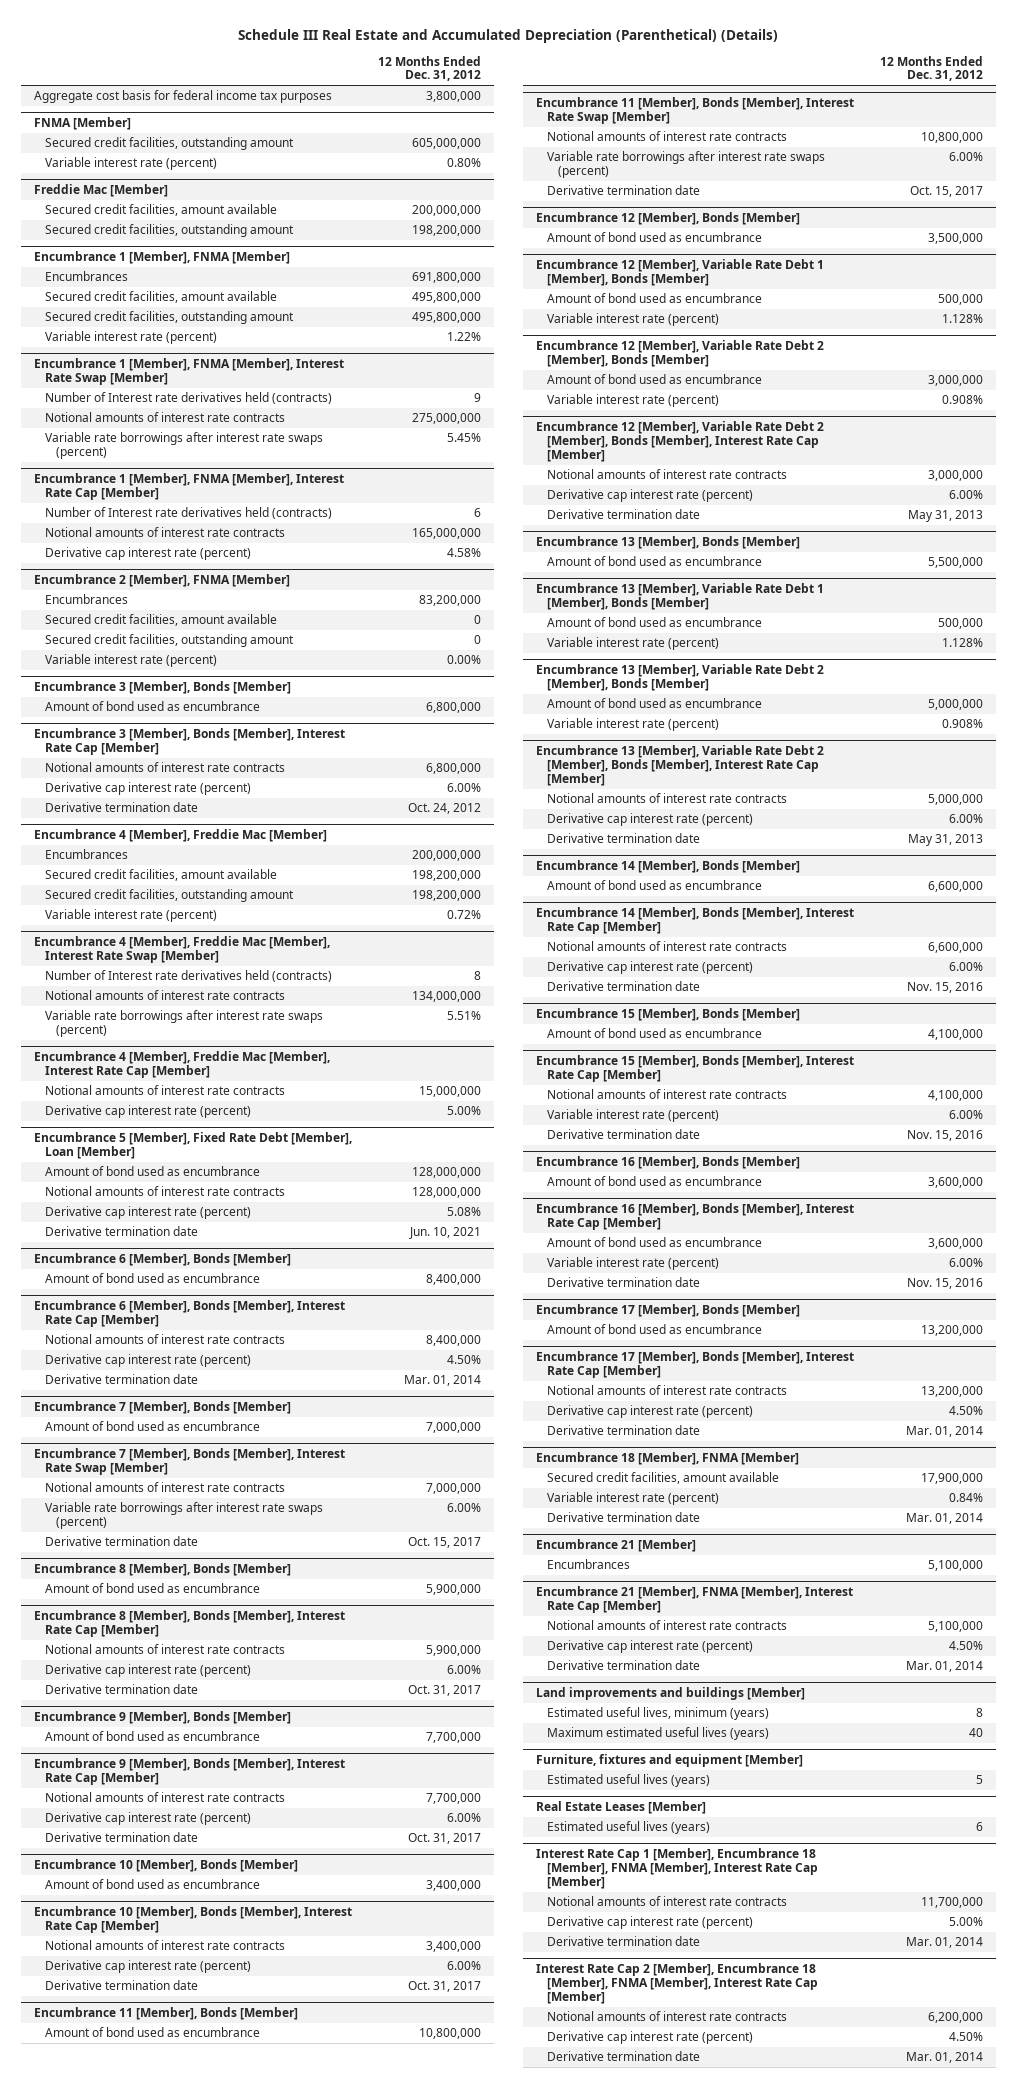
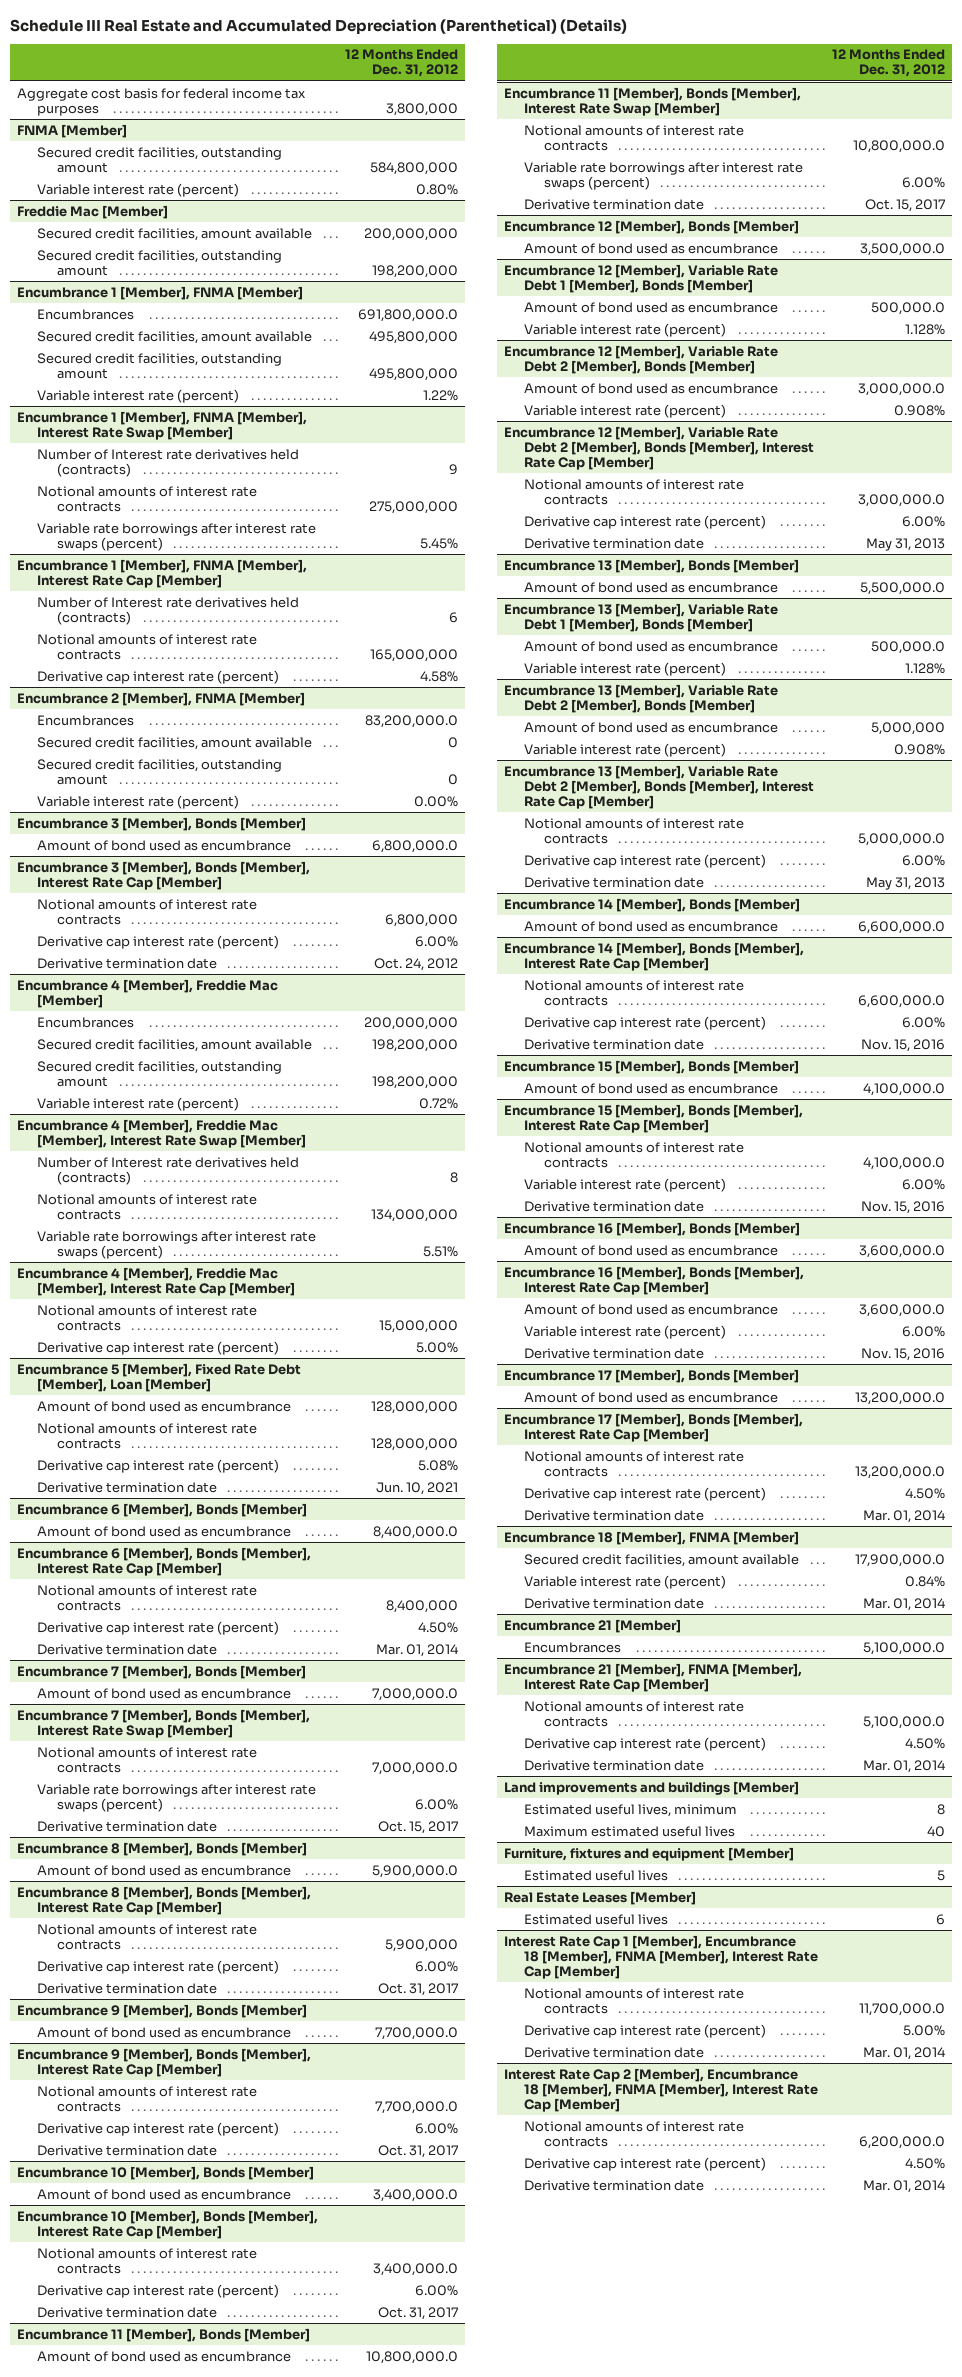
@ FNMA [Member]
- Secured credit facilities, outstanding amount | 605,000,000
+ Secured credit facilities, outstanding amount | 584,800,000
@ Encumbrance 1 [Member], FNMA [Member]
- Encumbrances | 691,800,000
+ Encumbrances | 691,800,000.0
@ Encumbrance 2 [Member], FNMA [Member]
- Encumbrances | 83,200,000
+ Encumbrances | 83,200,000.0
@ Encumbrance 3 [Member], Bonds [Member]
- Amount of bond used as encumbrance | 6,800,000
+ Amount of bond used as encumbrance | 6,800,000.0
@ Encumbrance 6 [Member], Bonds [Member]
- Amount of bond used as encumbrance | 8,400,000
+ Amount of bond used as encumbrance | 8,400,000.0
@ Encumbrance 7 [Member], Bonds [Member]
- Amount of bond used as encumbrance | 7,000,000
+ Amount of bond used as encumbrance | 7,000,000.0
@ Encumbrance 7 [Member], Bonds [Member], Interest Rate Swap [Member]
- Notional amounts of interest rate contracts | 7,000,000
+ Notional amounts of interest rate contracts | 7,000,000.0
@ Encumbrance 8 [Member], Bonds [Member]
- Amount of bond used as encumbrance | 5,900,000
+ Amount of bond used as encumbrance | 5,900,000.0
@ Encumbrance 9 [Member], Bonds [Member]
- Amount of bond used as encumbrance | 7,700,000
+ Amount of bond used as encumbrance | 7,700,000.0
@ Encumbrance 9 [Member], Bonds [Member], Interest Rate Cap [Member]
- Notional amounts of interest rate contracts | 7,700,000
+ Notional amounts of interest rate contracts | 7,700,000.0
@ Encumbrance 10 [Member], Bonds [Member]
- Amount of bond used as encumbrance | 3,400,000
+ Amount of bond used as encumbrance | 3,400,000.0
@ Encumbrance 10 [Member], Bonds [Member], Interest Rate Cap [Member]
- Notional amounts of interest rate contracts | 3,400,000
+ Notional amounts of interest rate contracts | 3,400,000.0
@ Encumbrance 11 [Member], Bonds [Member]
- Amount of bond used as encumbrance | 10,800,000
+ Amount of bond used as encumbrance | 10,800,000.0
@ Encumbrance 11 [Member], Bonds [Member], Interest Rate Swap [Member]
- Notional amounts of interest rate contracts | 10,800,000
+ Notional amounts of interest rate contracts | 10,800,000.0
@ Encumbrance 12 [Member], Bonds [Member]
- Amount of bond used as encumbrance | 3,500,000
+ Amount of bond used as encumbrance | 3,500,000.0
@ Encumbrance 12 [Member], Variable Rate Debt 1 [Member], Bonds [Member]
- Amount of bond used as encumbrance | 500,000
+ Amount of bond used as encumbrance | 500,000.0
@ Encumbrance 12 [Member], Variable Rate Debt 2 [Member], Bonds [Member]
- Amount of bond used as encumbrance | 3,000,000
+ Amount of bond used as encumbrance | 3,000,000.0
@ Encumbrance 12 [Member], Variable Rate Debt 2 [Member], Bonds [Member], Interest Rate Cap [Member]
- Notional amounts of interest rate contracts | 3,000,000
+ Notional amounts of interest rate contracts | 3,000,000.0
@ Encumbrance 13 [Member], Bonds [Member]
- Amount of bond used as encumbrance | 5,500,000
+ Amount of bond used as encumbrance | 5,500,000.0
@ Encumbrance 13 [Member], Variable Rate Debt 1 [Member], Bonds [Member]
- Amount of bond used as encumbrance | 500,000
+ Amount of bond used as encumbrance | 500,000.0
@ Encumbrance 13 [Member], Variable Rate Debt 2 [Member], Bonds [Member], Interest Rate Cap [Member]
- Notional amounts of interest rate contracts | 5,000,000
+ Notional amounts of interest rate contracts | 5,000,000.0
@ Encumbrance 14 [Member], Bonds [Member]
- Amount of bond used as encumbrance | 6,600,000
+ Amount of bond used as encumbrance | 6,600,000.0
@ Encumbrance 14 [Member], Bonds [Member], Interest Rate Cap [Member]
- Notional amounts of interest rate contracts | 6,600,000
+ Notional amounts of interest rate contracts | 6,600,000.0
@ Encumbrance 15 [Member], Bonds [Member]
- Amount of bond used as encumbrance | 4,100,000
+ Amount of bond used as encumbrance | 4,100,000.0
@ Encumbrance 15 [Member], Bonds [Member], Interest Rate Cap [Member]
- Notional amounts of interest rate contracts | 4,100,000
+ Notional amounts of interest rate contracts | 4,100,000.0
@ Encumbrance 16 [Member], Bonds [Member]
- Amount of bond used as encumbrance | 3,600,000
+ Amount of bond used as encumbrance | 3,600,000.0
@ Encumbrance 16 [Member], Bonds [Member], Interest Rate Cap [Member]
- Amount of bond used as encumbrance | 3,600,000
+ Amount of bond used as encumbrance | 3,600,000.0
@ Encumbrance 17 [Member], Bonds [Member]
- Amount of bond used as encumbrance | 13,200,000
+ Amount of bond used as encumbrance | 13,200,000.0
@ Encumbrance 17 [Member], Bonds [Member], Interest Rate Cap [Member]
- Notional amounts of interest rate contracts | 13,200,000
+ Notional amounts of interest rate contracts | 13,200,000.0
@ Encumbrance 18 [Member], FNMA [Member]
- Secured credit facilities, amount available | 17,900,000
+ Secured credit facilities, amount available | 17,900,000.0
@ Encumbrance 21 [Member]
- Encumbrances | 5,100,000
+ Encumbrances | 5,100,000.0
@ Encumbrance 21 [Member], FNMA [Member], Interest Rate Cap [Member]
- Notional amounts of interest rate contracts | 5,100,000
+ Notional amounts of interest rate contracts | 5,100,000.0
@ Land improvements and buildings [Member]
- Estimated useful lives, minimum (years) | 8
- Maximum estimated useful lives (years) | 40
+ Estimated useful lives, minimum | 8
+ Maximum estimated useful lives | 40
@ Furniture, fixtures and equipment [Member]
- Estimated useful lives (years) | 5
+ Estimated useful lives | 5
@ Real Estate Leases [Member]
- Estimated useful lives (years) | 6
+ Estimated useful lives | 6
@ Interest Rate Cap 1 [Member], Encumbrance 18 [Member], FNMA [Member], Interest Rate Cap [Member]
- Notional amounts of interest rate contracts | 11,700,000
+ Notional amounts of interest rate contracts | 11,700,000.0
@ Interest Rate Cap 2 [Member], Encumbrance 18 [Member], FNMA [Member], Interest Rate Cap [Member]
- Notional amounts of interest rate contracts | 6,200,000
+ Notional amounts of interest rate contracts | 6,200,000.0

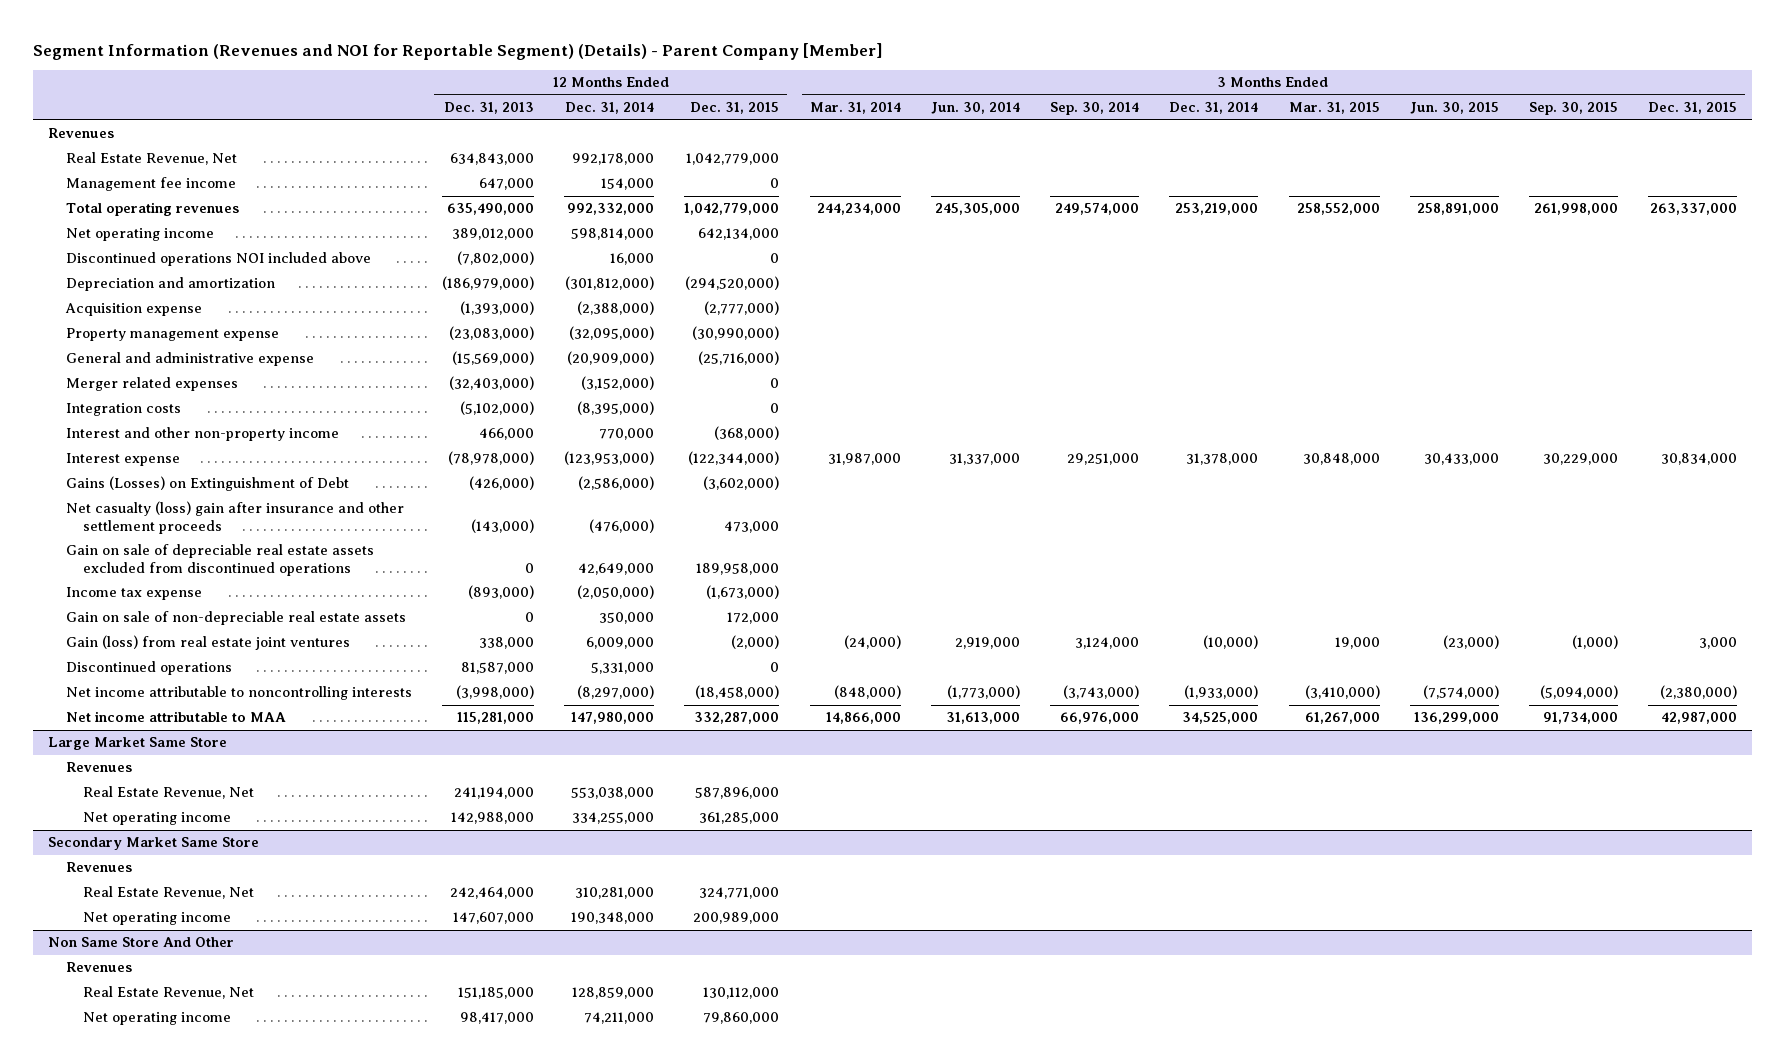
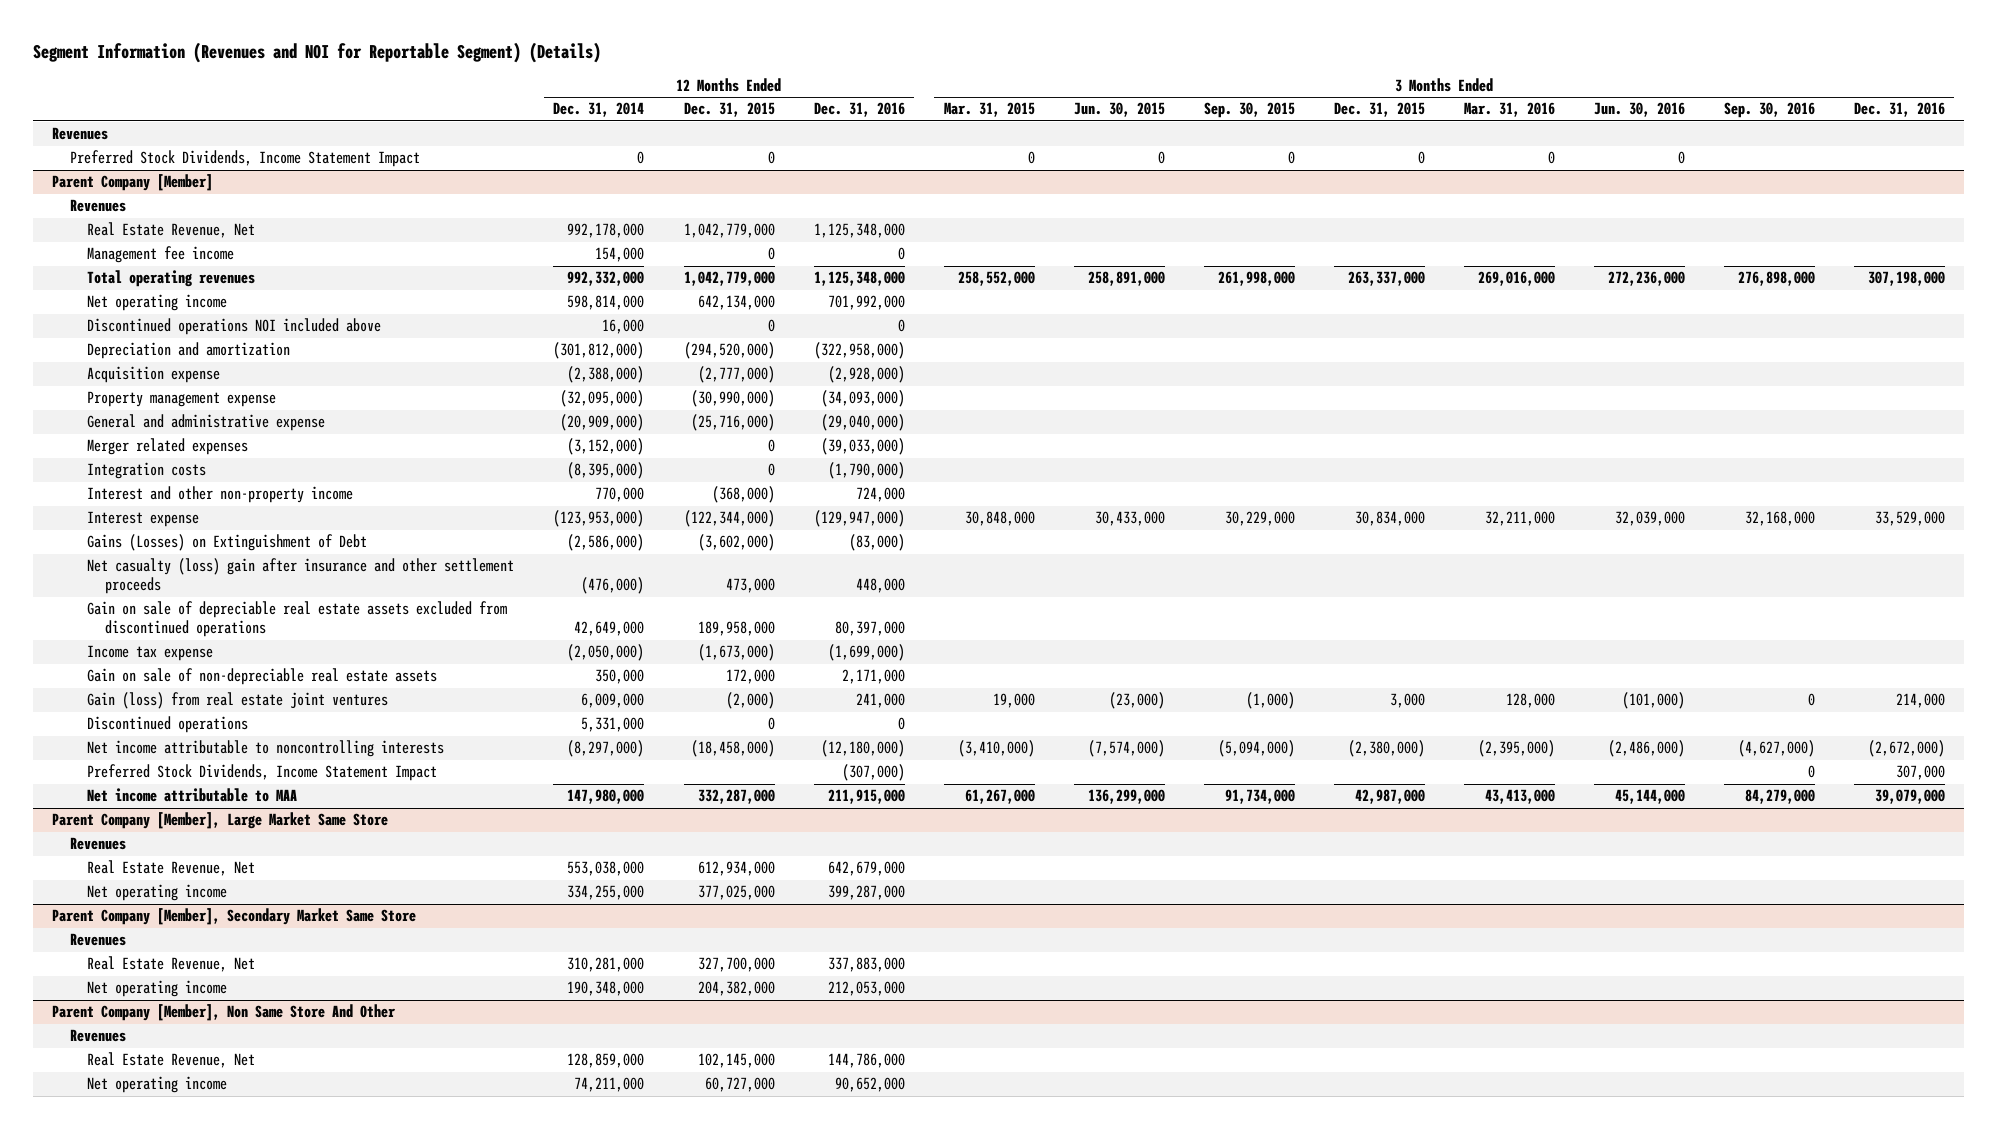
- Segment Information (Revenues and NOI for Reportable Segment) (Details) - Parent Company [Member]
+ Segment Information (Revenues and NOI for Reportable Segment) (Details)
- | 12 Months Ended Dec. 31, 2013 | 12 Months Ended Dec. 31, 2014 | 12 Months Ended Dec. 31, 2015 | 3 Months Ended Mar. 31, 2014 | 3 Months Ended Jun. 30, 2014 | 3 Months Ended Sep. 30, 2014 | 3 Months Ended Dec. 31, 2014 | 3 Months Ended Mar. 31, 2015 | 3 Months Ended Jun. 30, 2015 | 3 Months Ended Sep. 30, 2015 | 3 Months Ended Dec. 31, 2015
+ | 12 Months Ended Dec. 31, 2014 | 12 Months Ended Dec. 31, 2015 | 12 Months Ended Dec. 31, 2016 | 3 Months Ended Mar. 31, 2015 | 3 Months Ended Jun. 30, 2015 | 3 Months Ended Sep. 30, 2015 | 3 Months Ended Dec. 31, 2015 | 3 Months Ended Mar. 31, 2016 | 3 Months Ended Jun. 30, 2016 | 3 Months Ended Sep. 30, 2016 | 3 Months Ended Dec. 31, 2016
+ Preferred Stock Dividends, Income Statement Impact | 0 | 0 | | 0 | 0 | 0 | 0 | 0 | 0 | |
+ Parent Company [Member]
+ Revenues
+ Preferred Stock Dividends, Income Statement Impact | | | (307,000) | | | | | | | 0 | 307,000
- Large Market Same Store
+ Parent Company [Member], Large Market Same Store
- Real Estate Revenue, Net | 241,194,000 | 553,038,000 | 587,896,000 | | | | | | | |
- Net operating income | 142,988,000 | 334,255,000 | 361,285,000 | | | | | | | |
- Secondary Market Same Store
+ Real Estate Revenue, Net | 553,038,000 | 612,934,000 | 642,679,000 | | | | | | | |
+ Net operating income | 334,255,000 | 377,025,000 | 399,287,000 | | | | | | | |
+ Parent Company [Member], Secondary Market Same Store
- Real Estate Revenue, Net | 242,464,000 | 310,281,000 | 324,771,000 | | | | | | | |
- Net operating income | 147,607,000 | 190,348,000 | 200,989,000 | | | | | | | |
- Non Same Store And Other
+ Real Estate Revenue, Net | 310,281,000 | 327,700,000 | 337,883,000 | | | | | | | |
+ Net operating income | 190,348,000 | 204,382,000 | 212,053,000 | | | | | | | |
+ Parent Company [Member], Non Same Store And Other
- Real Estate Revenue, Net | 151,185,000 | 128,859,000 | 130,112,000 | | | | | | | |
- Net operating income | 98,417,000 | 74,211,000 | 79,860,000 | | | | | | | |
+ Real Estate Revenue, Net | 128,859,000 | 102,145,000 | 144,786,000 | | | | | | | |
+ Net operating income | 74,211,000 | 60,727,000 | 90,652,000 | | | | | | | |

